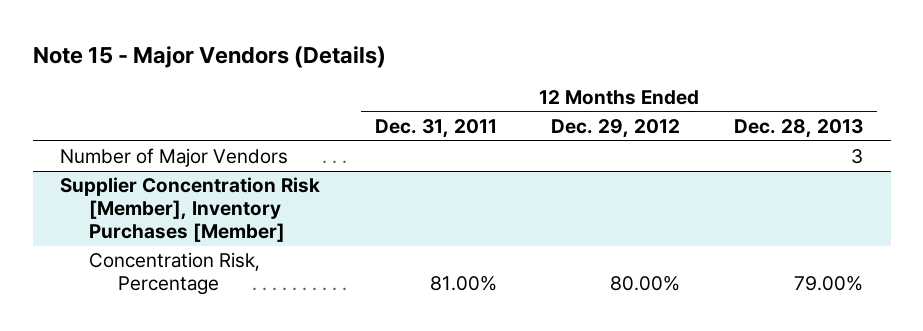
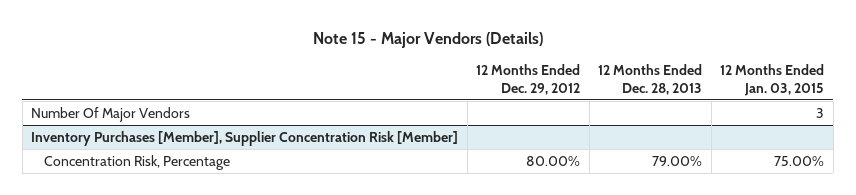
- | 12 Months Ended Dec. 31, 2011 | 12 Months Ended Dec. 29, 2012 | 12 Months Ended Dec. 28, 2013
+ | 12 Months Ended Dec. 29, 2012 | 12 Months Ended Dec. 28, 2013 | 12 Months Ended Jan. 03, 2015
- Number of Major Vendors | | | 3
- Supplier Concentration Risk [Member], Inventory Purchases [Member]
+ Number Of Major Vendors | | | 3
+ Inventory Purchases [Member], Supplier Concentration Risk [Member]

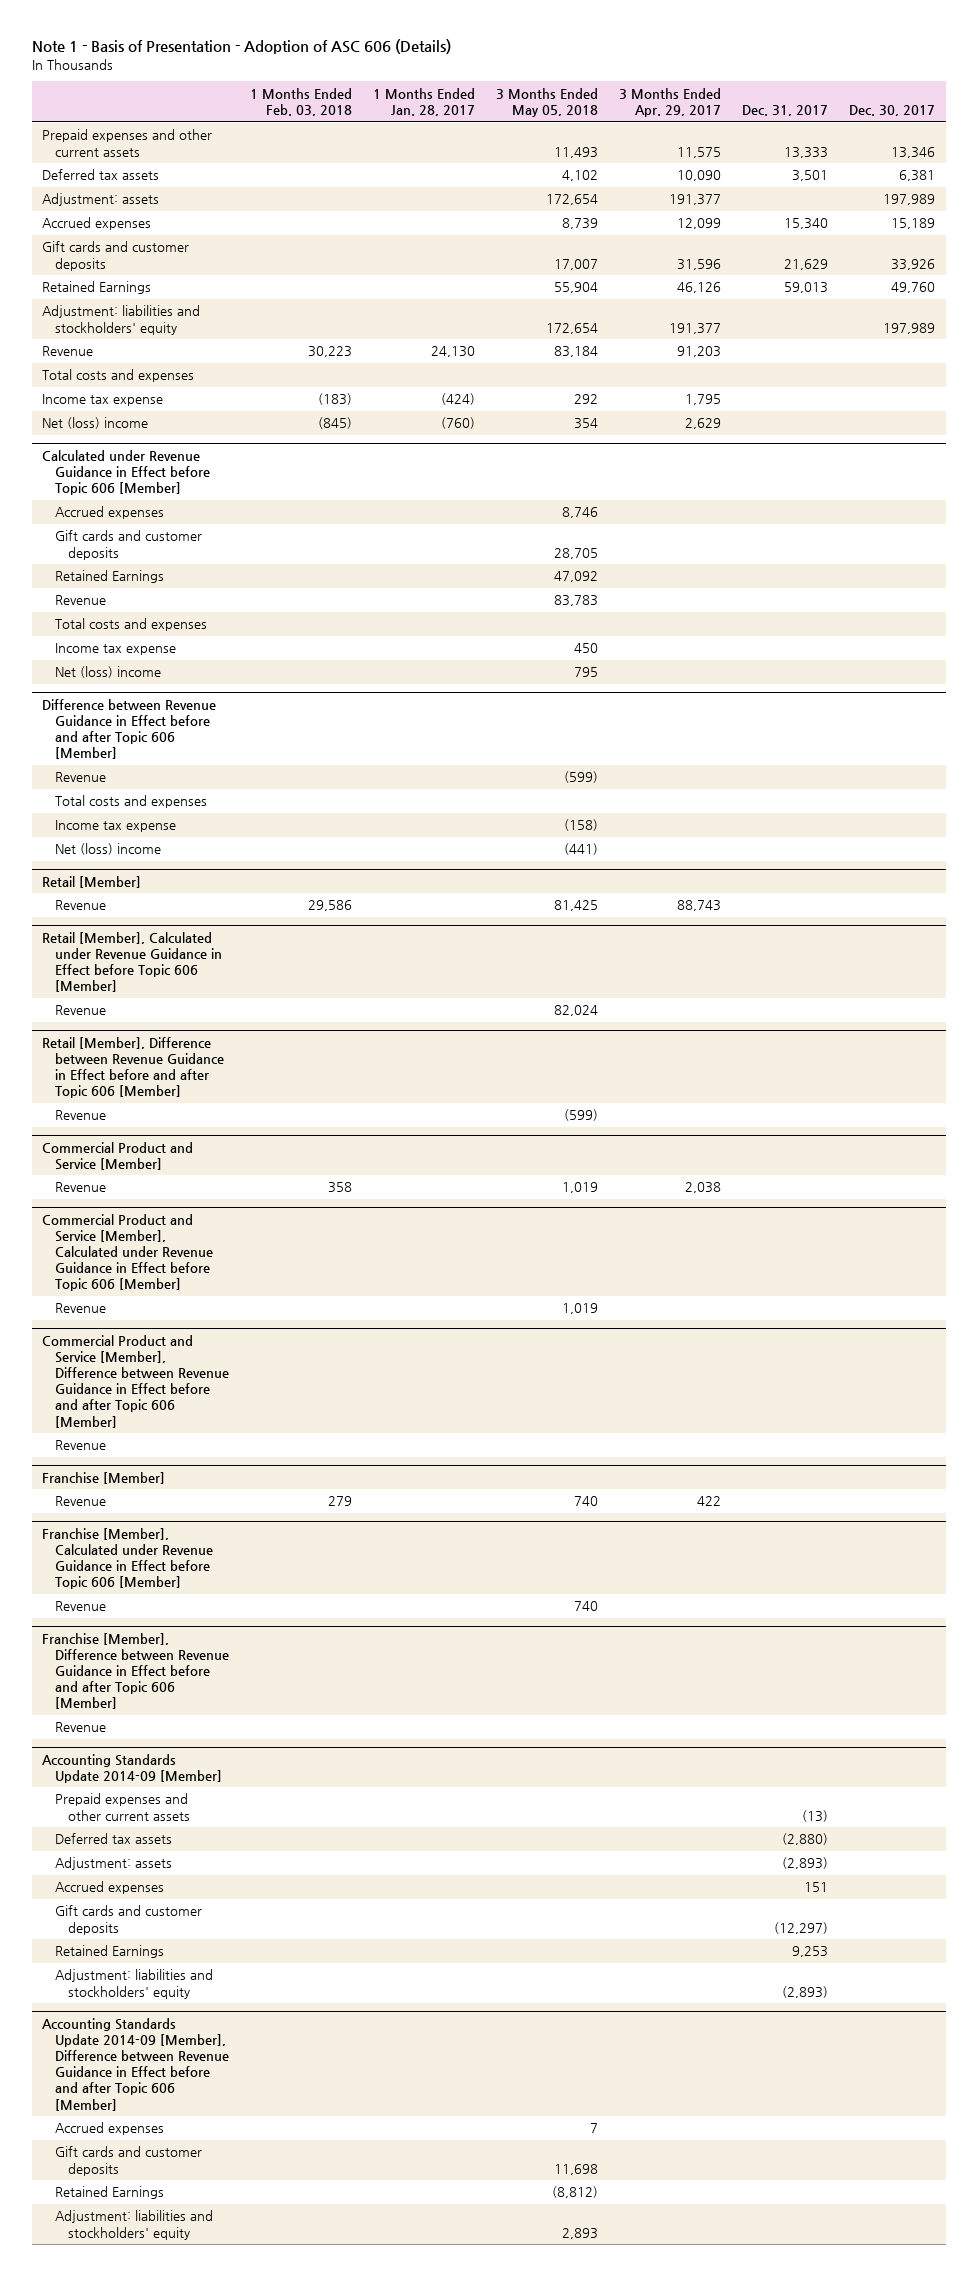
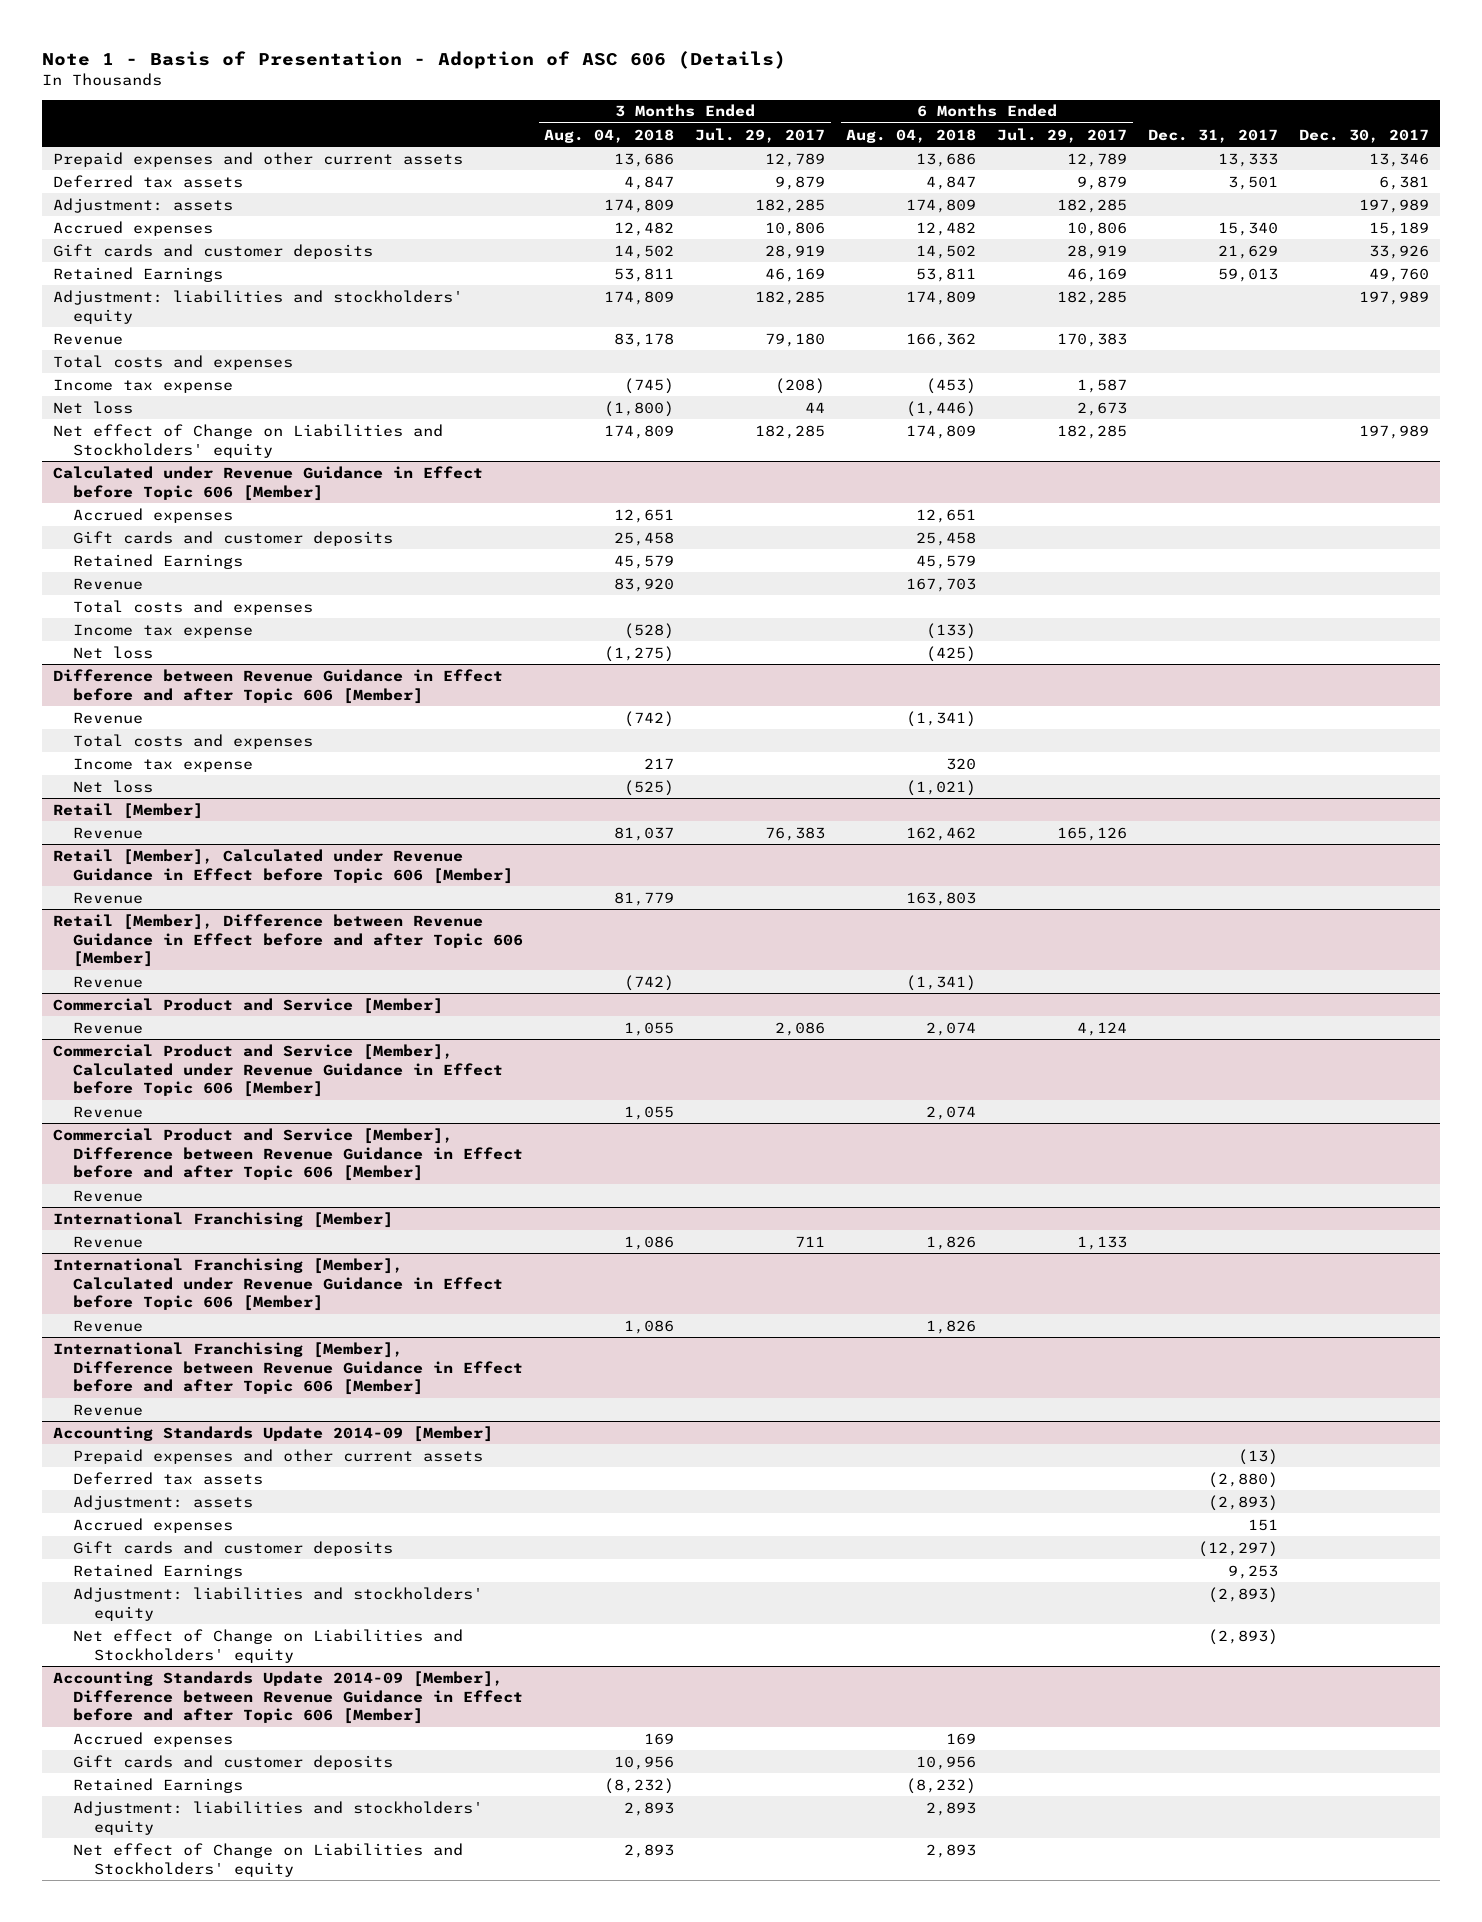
- | 1 Months Ended Feb. 03, 2018 | 1 Months Ended Jan. 28, 2017 | 3 Months Ended May 05, 2018 | 3 Months Ended Apr. 29, 2017 | Dec. 31, 2017 | Dec. 30, 2017
+ | 3 Months Ended Aug. 04, 2018 | 3 Months Ended Jul. 29, 2017 | 6 Months Ended Aug. 04, 2018 | 6 Months Ended Jul. 29, 2017 | Dec. 31, 2017 | Dec. 30, 2017
- Net (loss) income | (845) | (760) | 354 | 2,629 | |
+ Net loss | (1,800) | 44 | (1,446) | 2,673 | |
+ Net effect of Change on Liabilities and Stockholders' equity | 174,809 | 182,285 | 174,809 | 182,285 | | 197,989
@ Calculated under Revenue Guidance in Effect before Topic 606 [Member]
- Net (loss) income | | | 795 | | |
+ Net loss | (1,275) | | (425) | | |
@ Difference between Revenue Guidance in Effect before and after Topic 606 [Member]
- Net (loss) income | | | (441) | | |
+ Net loss | (525) | | (1,021) | | |
- Franchise [Member]
- Revenue | 279 | | 740 | 422 | |
- Franchise [Member], Calculated under Revenue Guidance in Effect before Topic 606 [Member]
+ International Franchising [Member]
+ Revenue | 1,086 | 711 | 1,826 | 1,133 | |
+ International Franchising [Member], Calculated under Revenue Guidance in Effect before Topic 606 [Member]
- Franchise [Member], Difference between Revenue Guidance in Effect before and after Topic 606 [Member]
+ International Franchising [Member], Difference between Revenue Guidance in Effect before and after Topic 606 [Member]
@ Accounting Standards Update 2014-09 [Member]
+ Net effect of Change on Liabilities and Stockholders' equity | | | | | (2,893) |
@ Accounting Standards Update 2014-09 [Member], Difference between Revenue Guidance in Effect before and after Topic 606 [Member]
+ Net effect of Change on Liabilities and Stockholders' equity | 2,893 | | 2,893 | | |

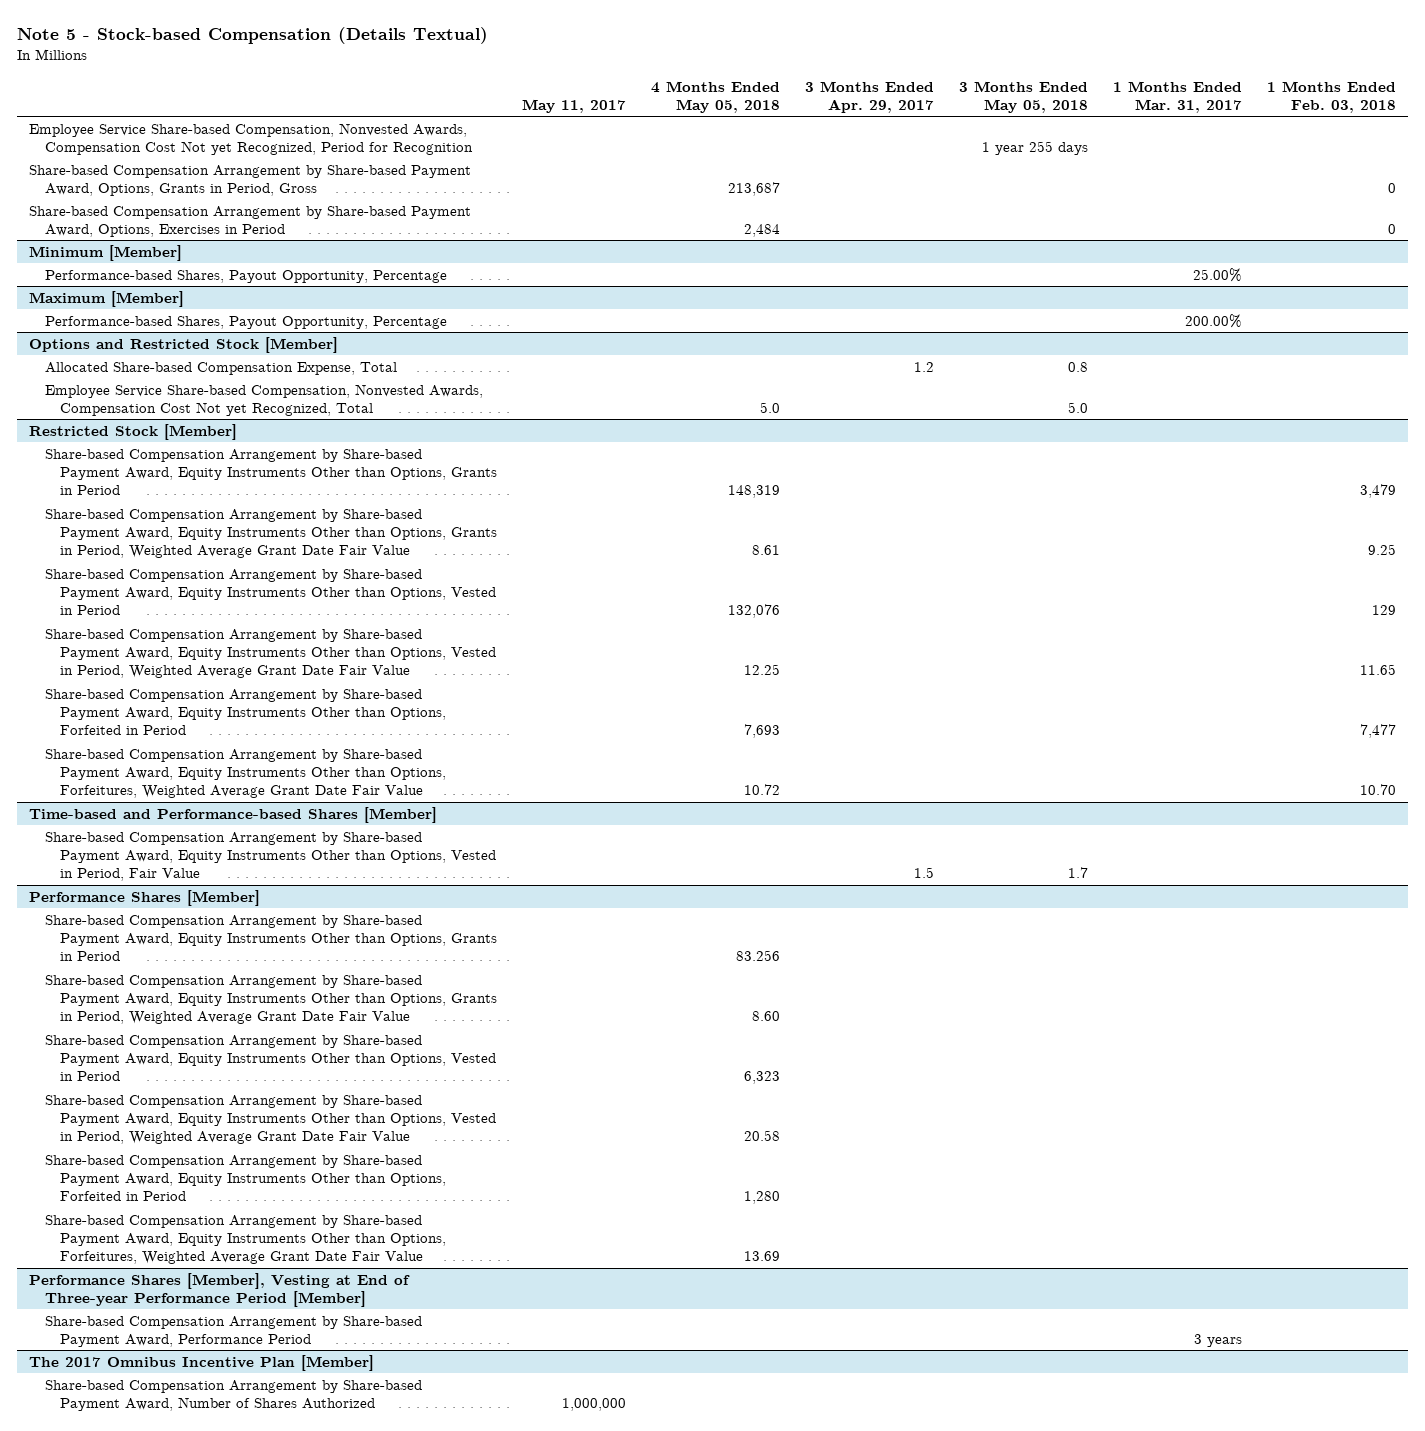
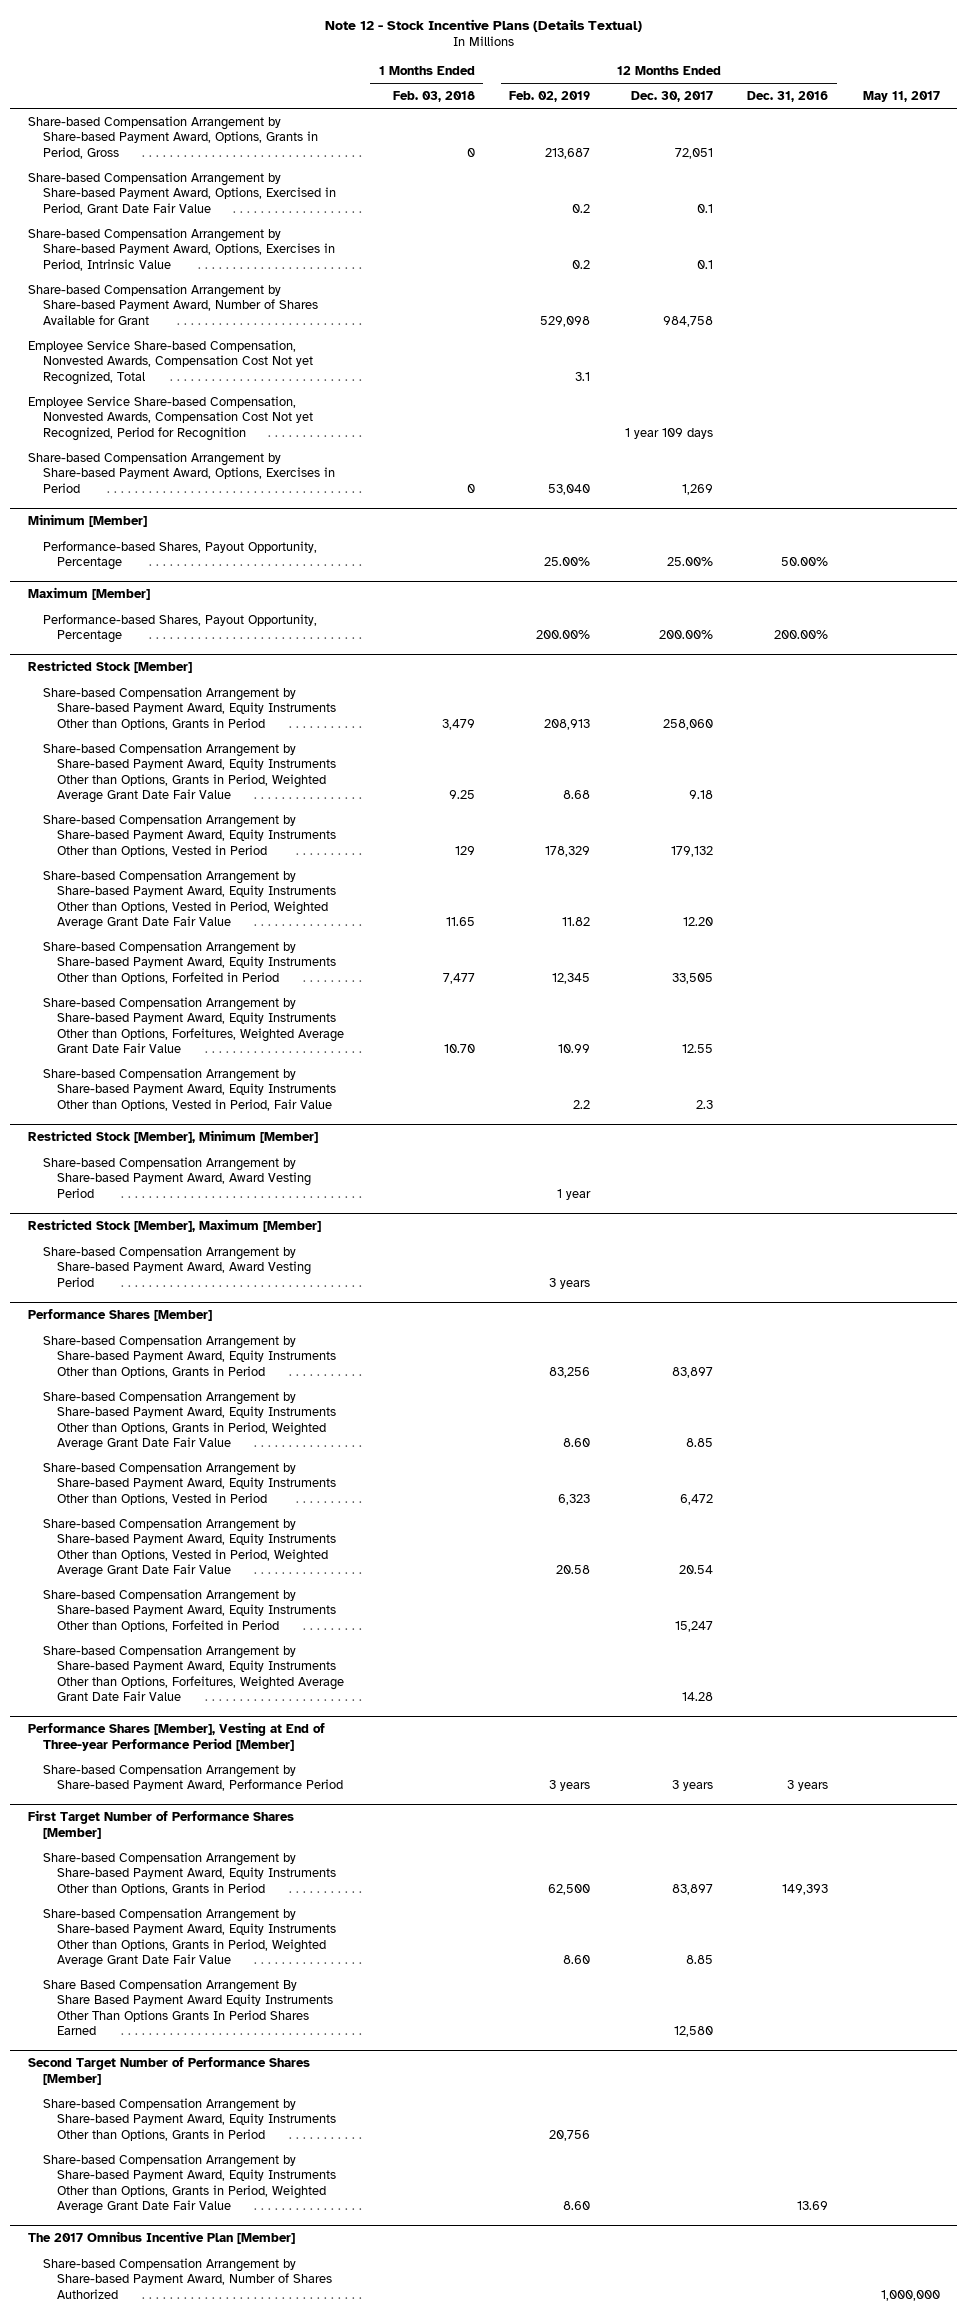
- Note 5 - Stock-based Compensation (Details Textual)
+ Note 12 - Stock Incentive Plans (Details Textual)
- | May 11, 2017 | 4 Months Ended May 05, 2018 | 3 Months Ended Apr. 29, 2017 | 3 Months Ended May 05, 2018 | 1 Months Ended Mar. 31, 2017 | 1 Months Ended Feb. 03, 2018
+ | 1 Months Ended Feb. 03, 2018 | 12 Months Ended Feb. 02, 2019 | 12 Months Ended Dec. 30, 2017 | 12 Months Ended Dec. 31, 2016 | May 11, 2017
+ Share-based Compensation Arrangement by Share-based Payment Award, Options, Exercised in Period, Grant Date Fair Value | | 0.2 | 0.1 | |
+ Share-based Compensation Arrangement by Share-based Payment Award, Options, Exercises in Period, Intrinsic Value | | 0.2 | 0.1 | |
+ Share-based Compensation Arrangement by Share-based Payment Award, Number of Shares Available for Grant | | 529,098 | 984,758 | |
+ Employee Service Share-based Compensation, Nonvested Awards, Compensation Cost Not yet Recognized, Total | | 3.1 | | |
moved down: Employee Service Share-based Compensation, Nonvested Awards, Compensation Cost Not yet Recognized, Period for Recognition | | | 1 year 109 days | |
- Options and Restricted Stock [Member]
- Allocated Share-based Compensation Expense, Total | | | 1.2 | 0.8 | |
- Employee Service Share-based Compensation, Nonvested Awards, Compensation Cost Not yet Recognized, Total | | 5.0 | | 5.0 | |
- Time-based and Performance-based Shares [Member]
- Share-based Compensation Arrangement by Share-based Payment Award, Equity Instruments Other than Options, Vested in Period, Fair Value | | | 1.5 | 1.7 | |
@ Restricted Stock [Member]
+ Share-based Compensation Arrangement by Share-based Payment Award, Equity Instruments Other than Options, Vested in Period, Fair Value | | 2.2 | 2.3 | |
+ Restricted Stock [Member], Minimum [Member]
+ Share-based Compensation Arrangement by Share-based Payment Award, Award Vesting Period | | 1 year | | |
+ Restricted Stock [Member], Maximum [Member]
+ Share-based Compensation Arrangement by Share-based Payment Award, Award Vesting Period | | 3 years | | |
+ First Target Number of Performance Shares [Member]
+ Share-based Compensation Arrangement by Share-based Payment Award, Equity Instruments Other than Options, Grants in Period | | 62,500 | 83,897 | 149,393 |
+ Share-based Compensation Arrangement by Share-based Payment Award, Equity Instruments Other than Options, Grants in Period, Weighted Average Grant Date Fair Value | | 8.60 | 8.85 | |
+ Share Based Compensation Arrangement By Share Based Payment Award Equity Instruments Other Than Options Grants In Period Shares Earned | | | 12,580 | |
+ Second Target Number of Performance Shares [Member]
+ Share-based Compensation Arrangement by Share-based Payment Award, Equity Instruments Other than Options, Grants in Period | | 20,756 | | |
+ Share-based Compensation Arrangement by Share-based Payment Award, Equity Instruments Other than Options, Grants in Period, Weighted Average Grant Date Fair Value | | 8.60 | | 13.69 |

